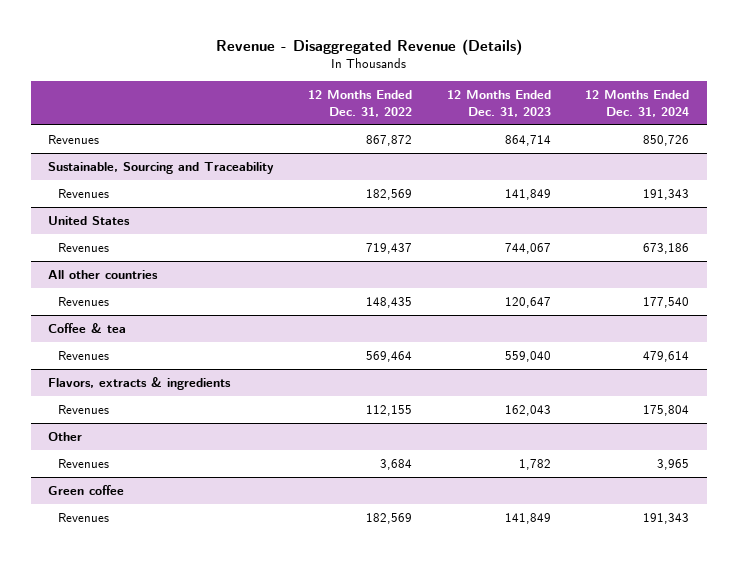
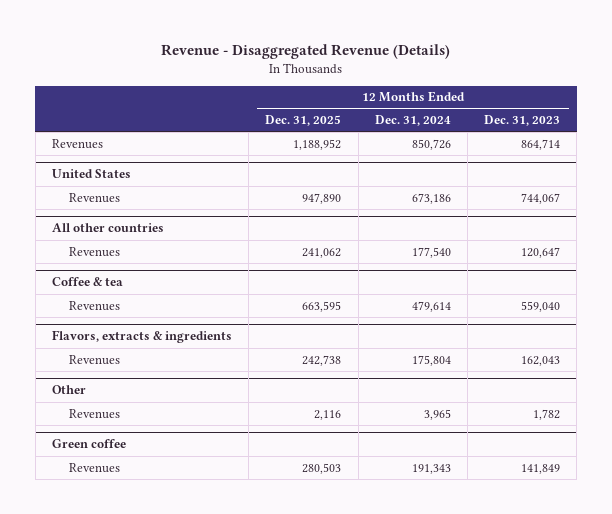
- | 12 Months Ended Dec. 31, 2022 | 12 Months Ended Dec. 31, 2023 | 12 Months Ended Dec. 31, 2024
+ | 12 Months Ended Dec. 31, 2025 | 12 Months Ended Dec. 31, 2024 | 12 Months Ended Dec. 31, 2023
- Sustainable, Sourcing and Traceability
- Revenues | 182,569 | 141,849 | 191,343

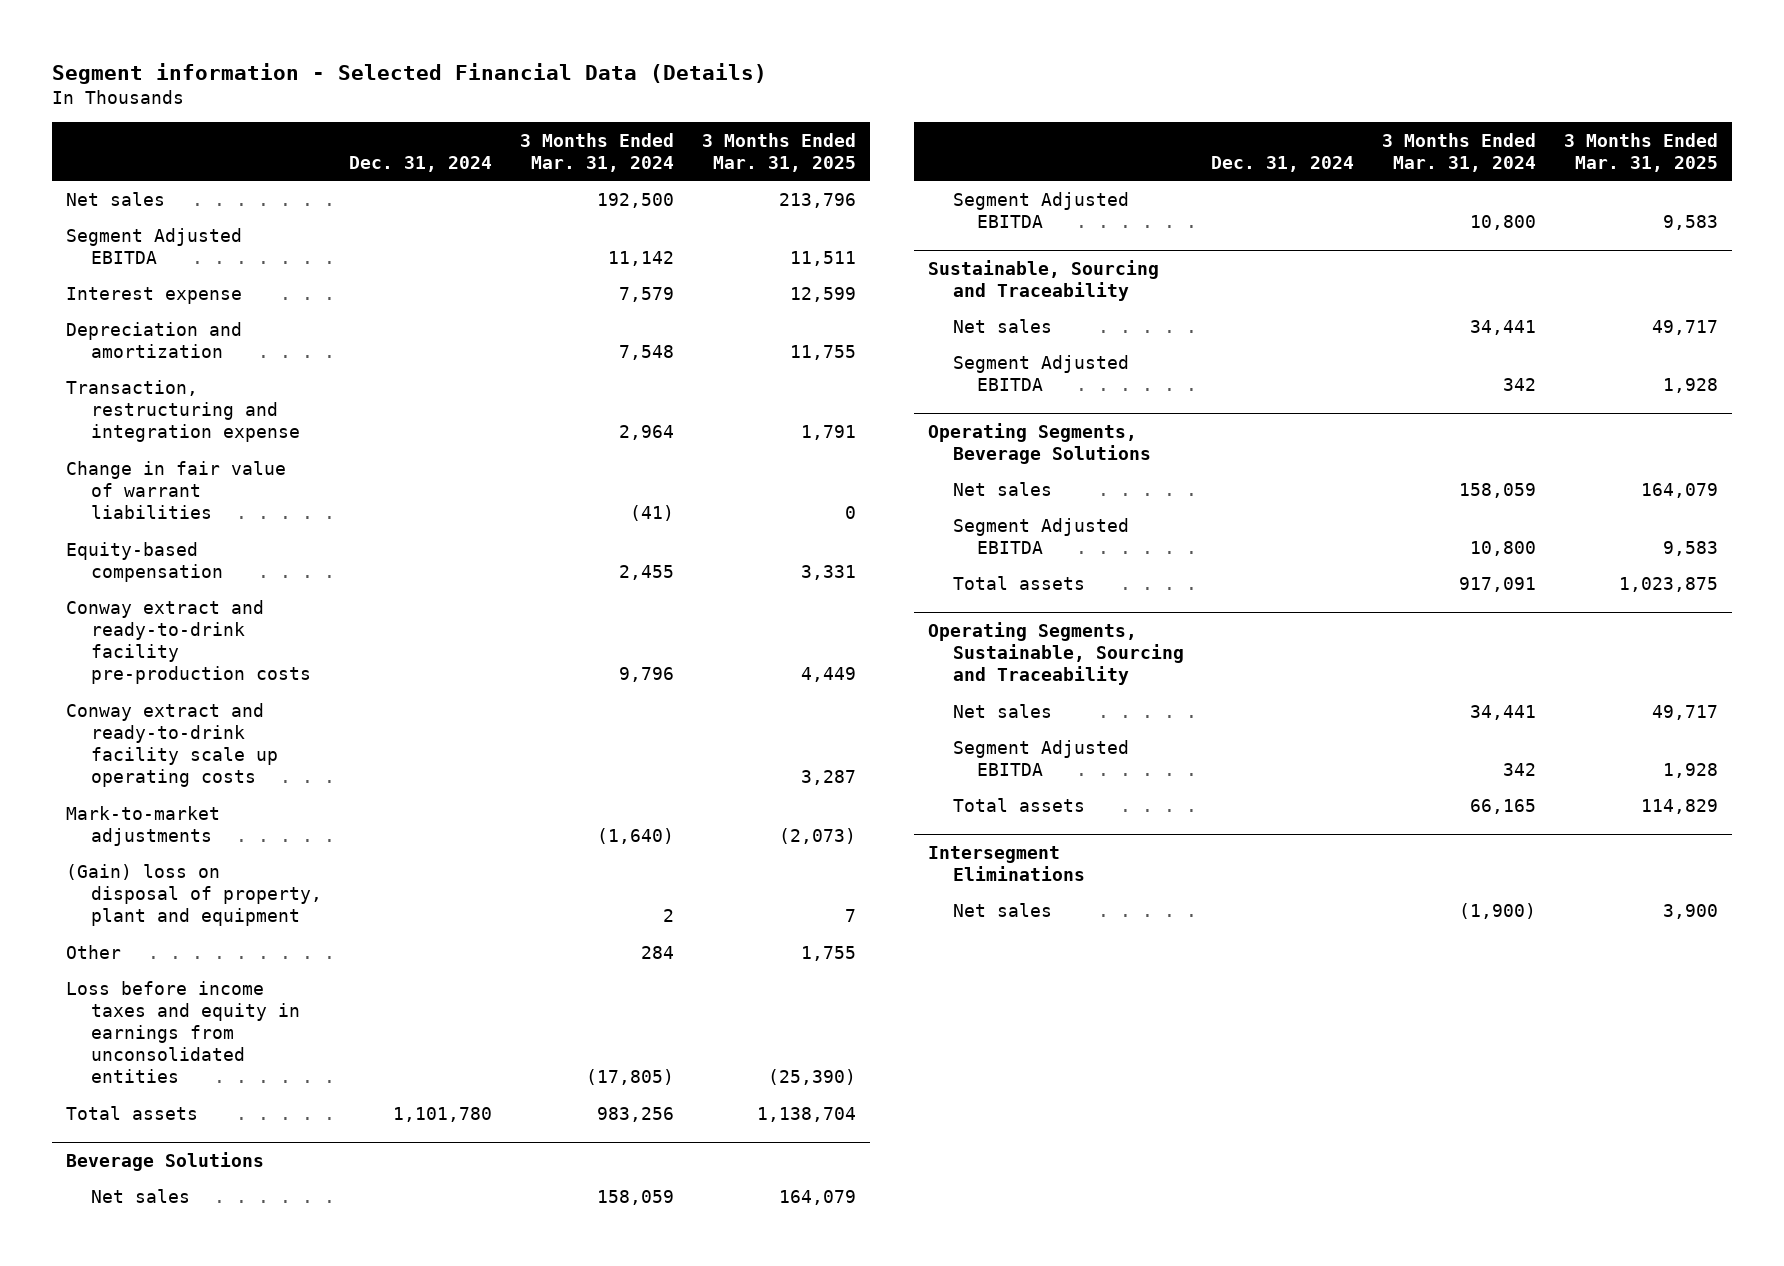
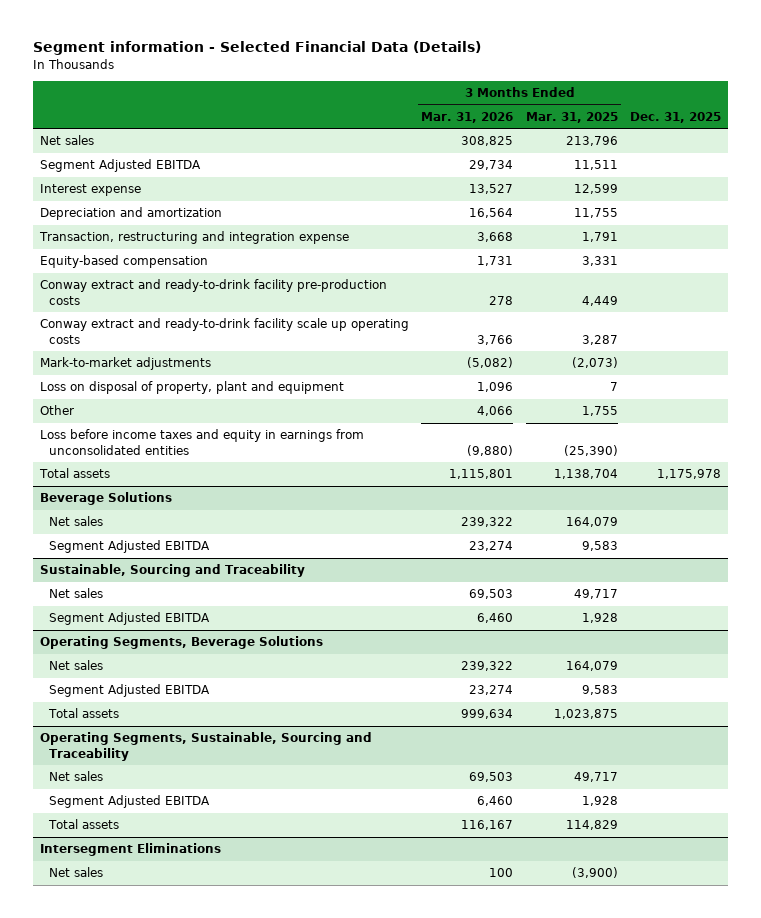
- | Dec. 31, 2024 | 3 Months Ended Mar. 31, 2024 | 3 Months Ended Mar. 31, 2025
+ | 3 Months Ended Mar. 31, 2026 | 3 Months Ended Mar. 31, 2025 | Dec. 31, 2025
- Change in fair value of warrant liabilities | | (41) | 0
- (Gain) loss on disposal of property, plant and equipment | | 2 | 7
+ Loss on disposal of property, plant and equipment | 1,096 | 7 |
@ Intersegment Eliminations
- Net sales | | (1,900) | 3,900
+ Net sales | 100 | (3,900) |

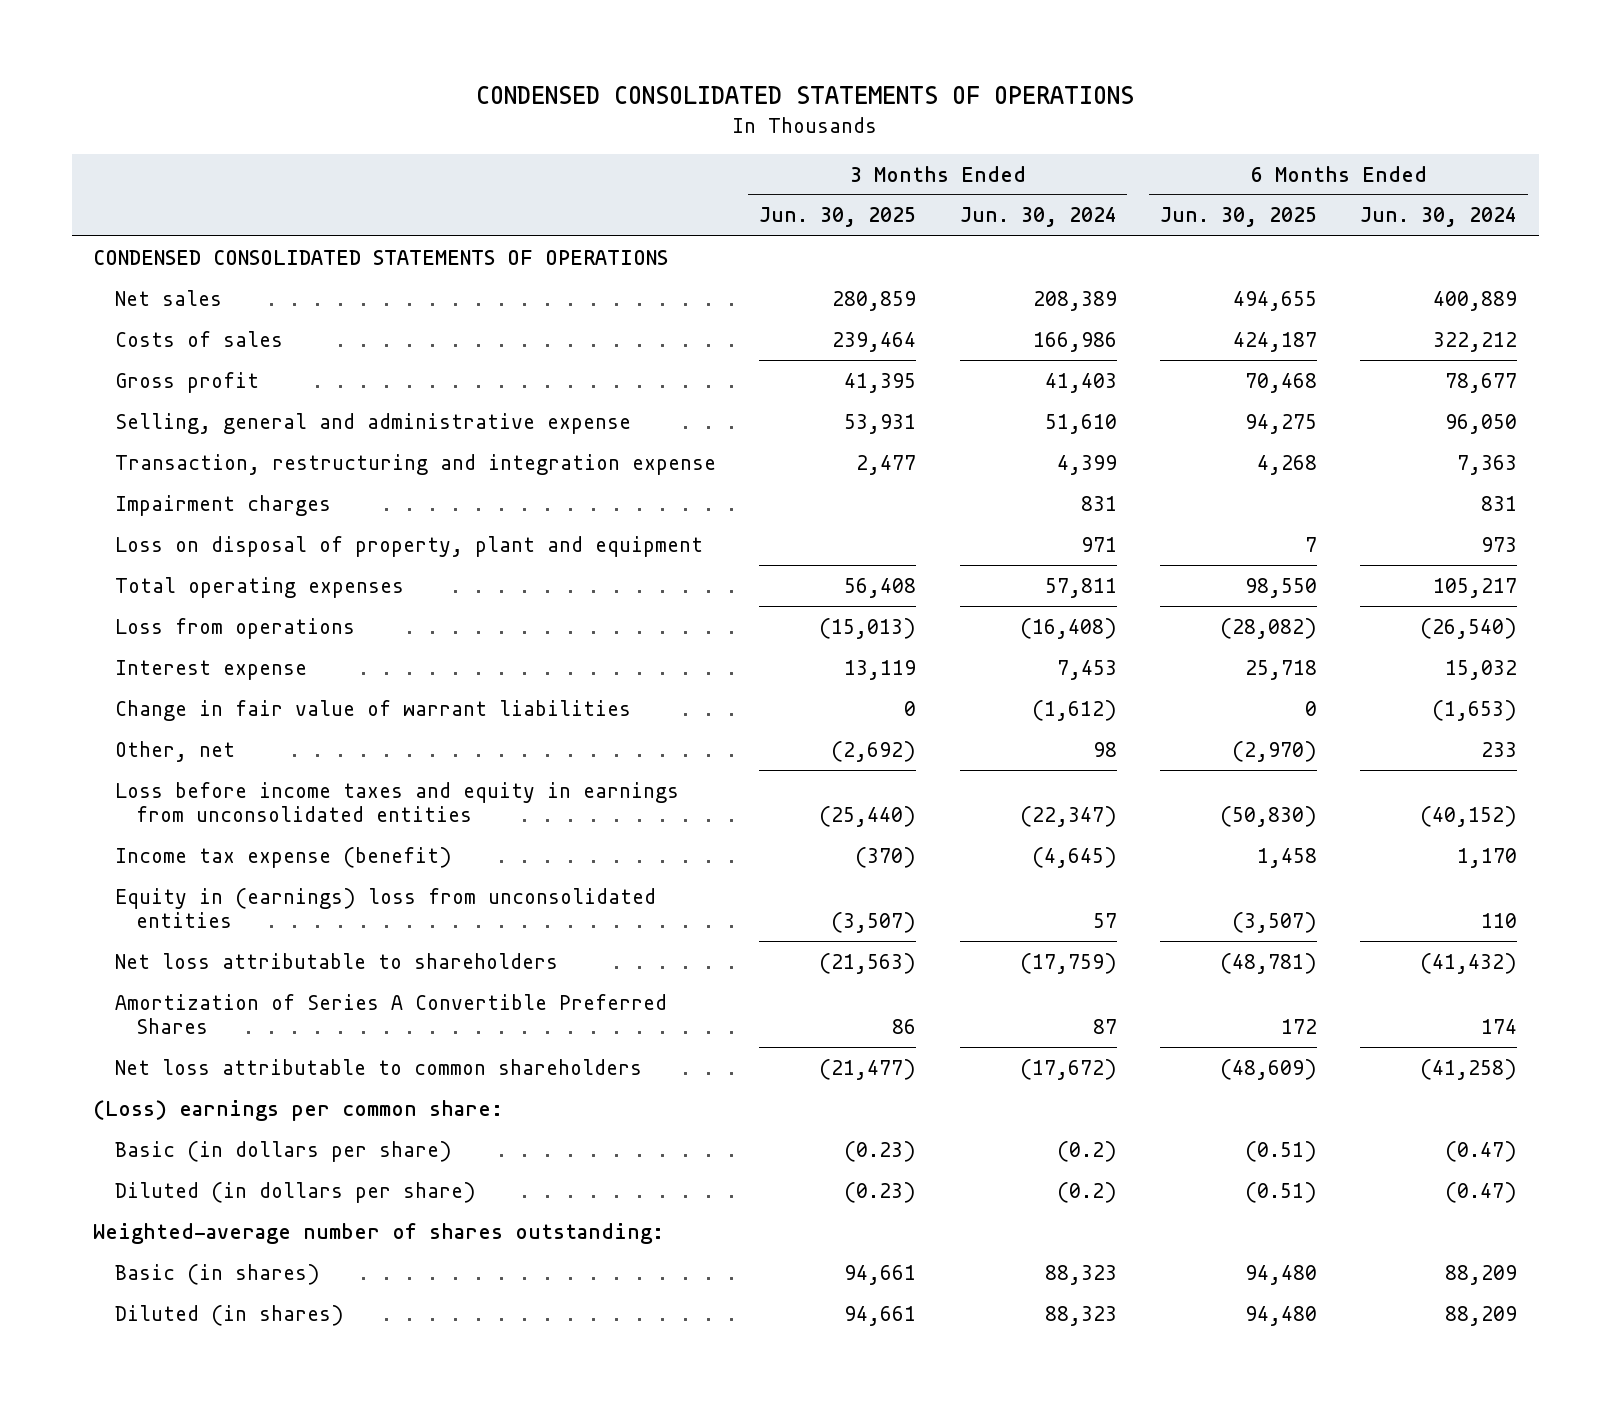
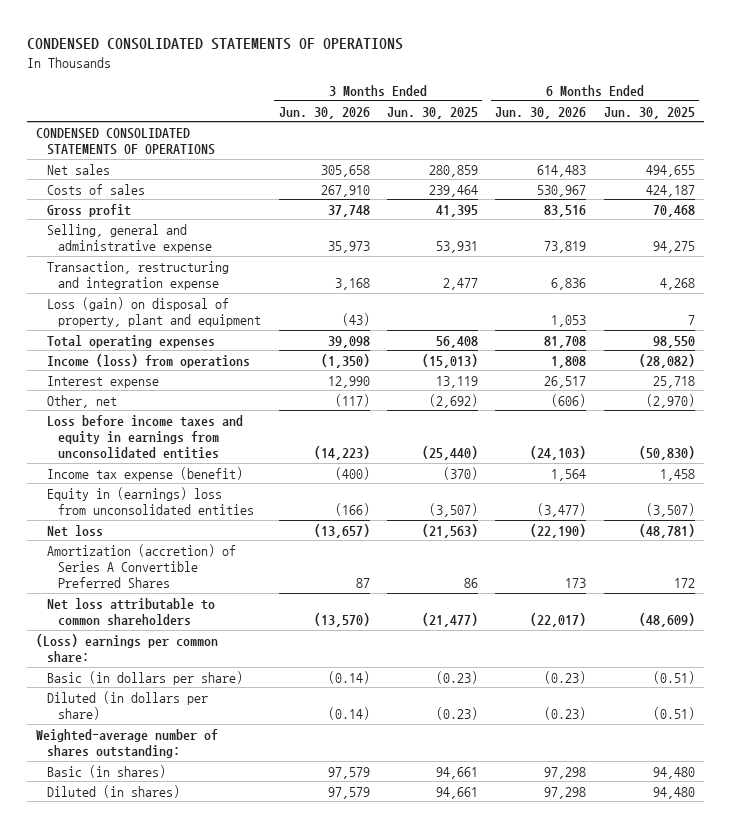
- | 3 Months Ended Jun. 30, 2025 | 3 Months Ended Jun. 30, 2024 | 6 Months Ended Jun. 30, 2025 | 6 Months Ended Jun. 30, 2024
+ | 3 Months Ended Jun. 30, 2026 | 3 Months Ended Jun. 30, 2025 | 6 Months Ended Jun. 30, 2026 | 6 Months Ended Jun. 30, 2025
- Impairment charges | | 831 | | 831
- Loss on disposal of property, plant and equipment | | 971 | 7 | 973
+ Loss (gain) on disposal of property, plant and equipment | (43) | | 1,053 | 7
- Loss from operations | (15,013) | (16,408) | (28,082) | (26,540)
+ Income (loss) from operations | (1,350) | (15,013) | 1,808 | (28,082)
- Change in fair value of warrant liabilities | 0 | (1,612) | 0 | (1,653)
- Net loss attributable to shareholders | (21,563) | (17,759) | (48,781) | (41,432)
- Amortization of Series A Convertible Preferred Shares | 86 | 87 | 172 | 174
+ Net loss | (13,657) | (21,563) | (22,190) | (48,781)
+ Amortization (accretion) of Series A Convertible Preferred Shares | 87 | 86 | 173 | 172

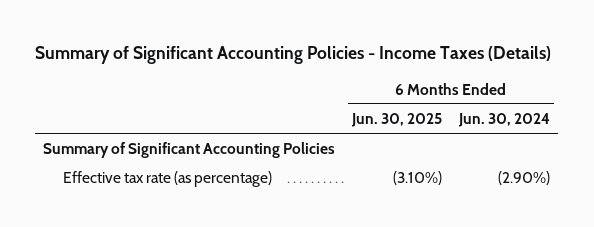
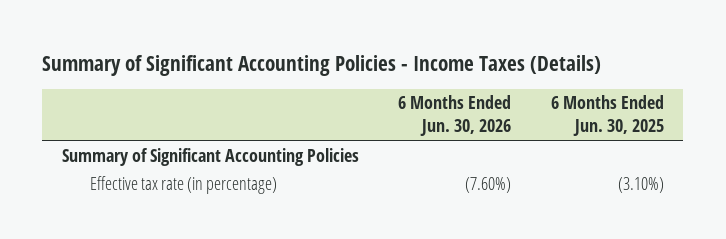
- | 6 Months Ended Jun. 30, 2025 | 6 Months Ended Jun. 30, 2024
+ | 6 Months Ended Jun. 30, 2026 | 6 Months Ended Jun. 30, 2025
- Effective tax rate (as percentage) | (3.10%) | (2.90%)
+ Effective tax rate (in percentage) | (7.60%) | (3.10%)

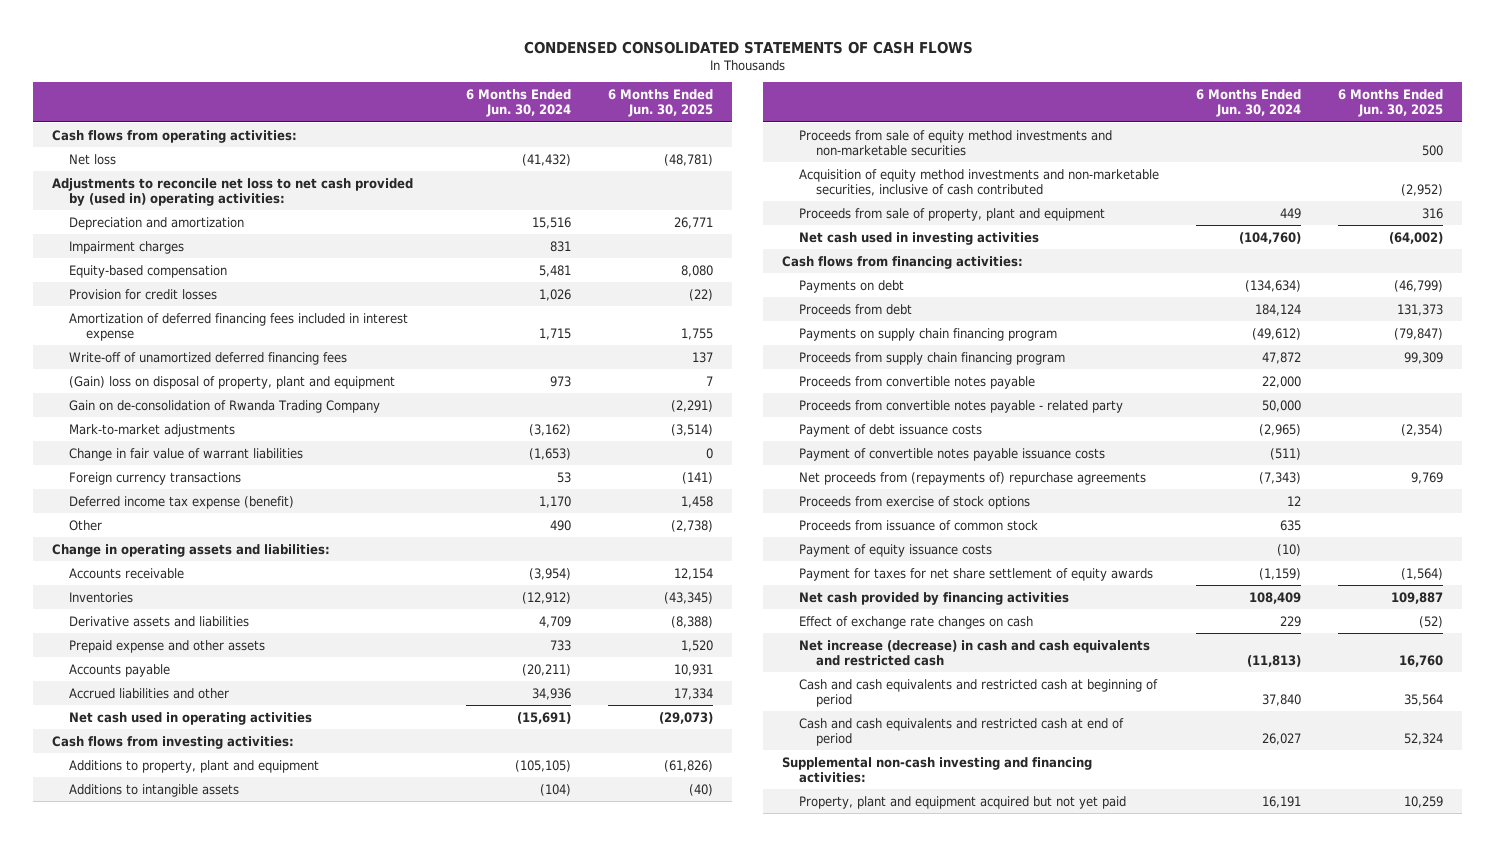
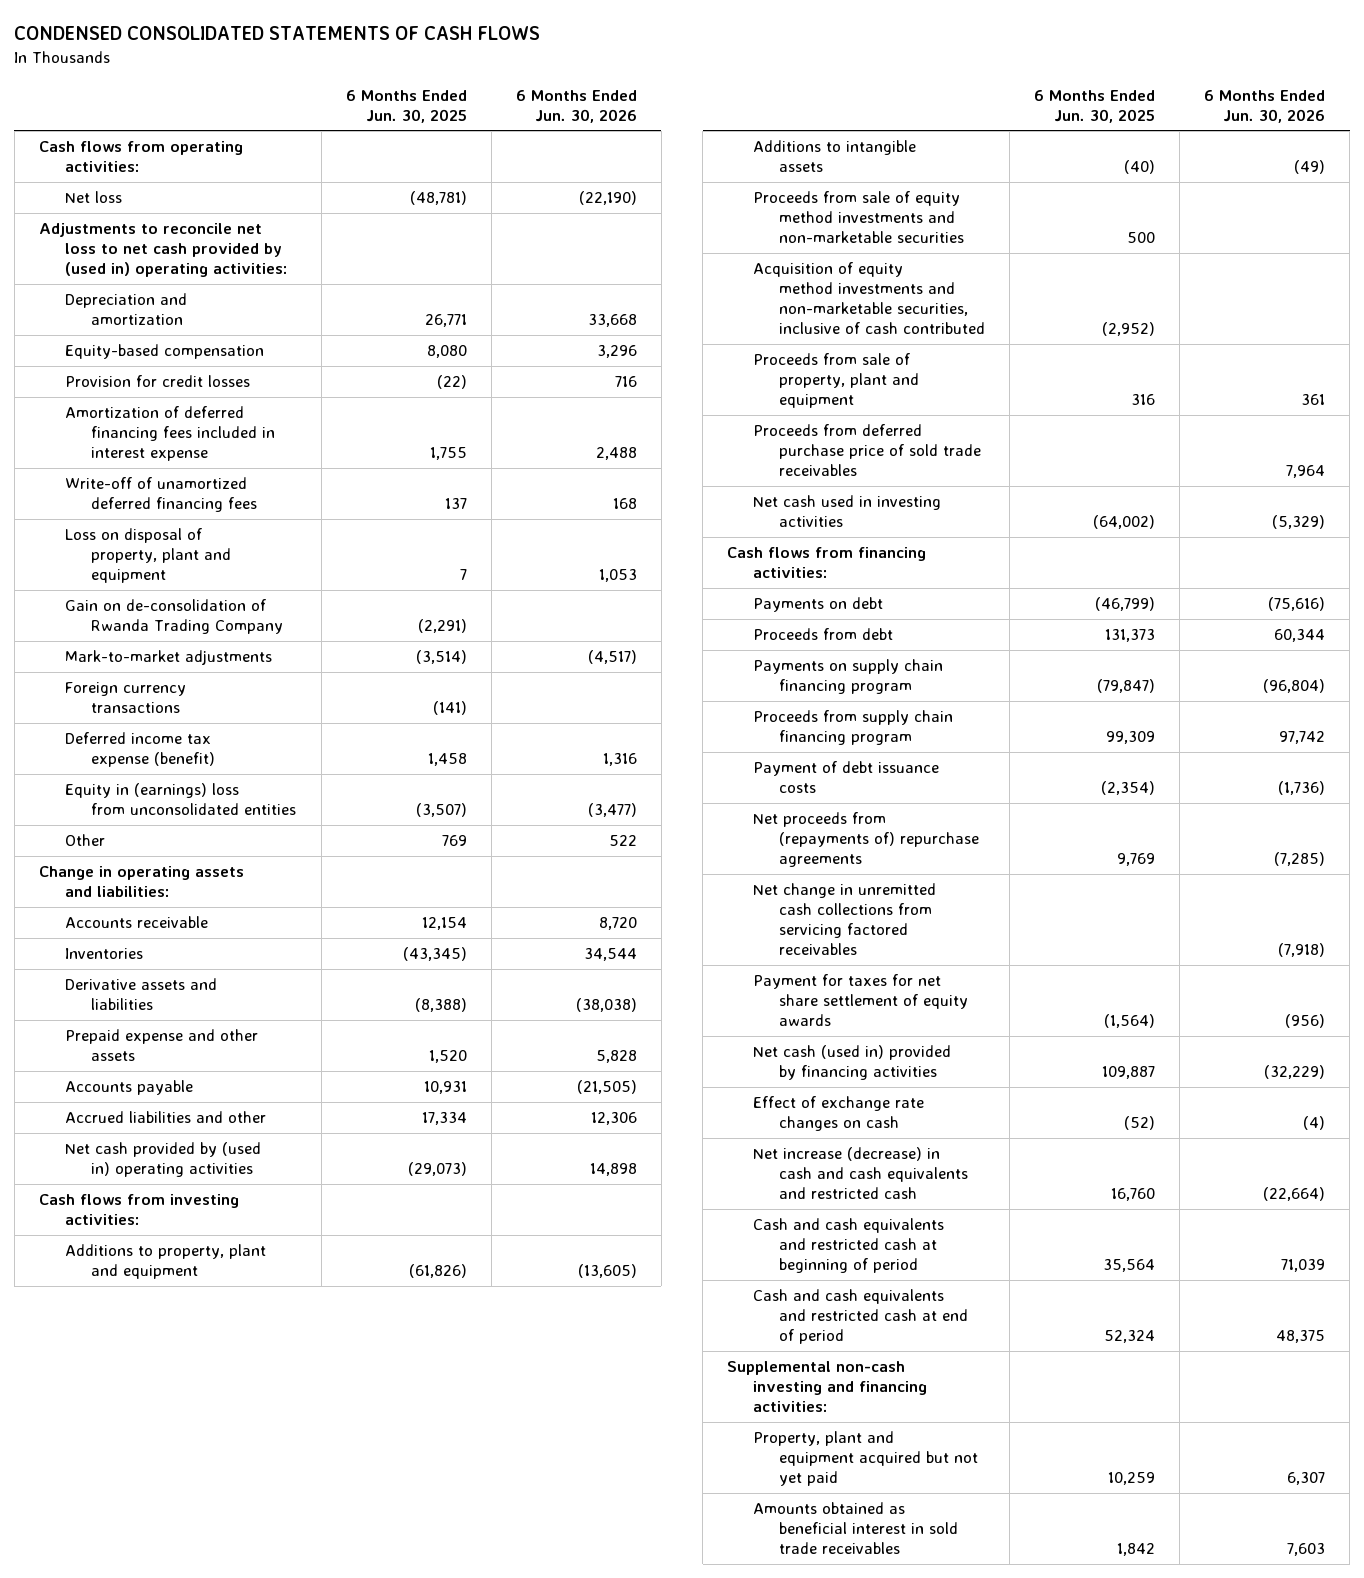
- | 6 Months Ended Jun. 30, 2024 | 6 Months Ended Jun. 30, 2025
+ | 6 Months Ended Jun. 30, 2025 | 6 Months Ended Jun. 30, 2026
- Impairment charges | 831 |
- (Gain) loss on disposal of property, plant and equipment | 973 | 7
+ Loss on disposal of property, plant and equipment | 7 | 1,053
- Change in fair value of warrant liabilities | (1,653) | 0
- Other | 490 | (2,738)
+ Equity in (earnings) loss from unconsolidated entities | (3,507) | (3,477)
+ Other | 769 | 522
- Net cash used in operating activities | (15,691) | (29,073)
+ Net cash provided by (used in) operating activities | (29,073) | 14,898
+ Proceeds from deferred purchase price of sold trade receivables | | 7,964
- Proceeds from convertible notes payable | 22,000 |
- Proceeds from convertible notes payable - related party | 50,000 |
- Payment of convertible notes payable issuance costs | (511) |
- Proceeds from exercise of stock options | 12 |
- Proceeds from issuance of common stock | 635 |
- Payment of equity issuance costs | (10) |
+ Net change in unremitted cash collections from servicing factored receivables | | (7,918)
- Net cash provided by financing activities | 108,409 | 109,887
+ Net cash (used in) provided by financing activities | 109,887 | (32,229)
+ Amounts obtained as beneficial interest in sold trade receivables | 1,842 | 7,603

